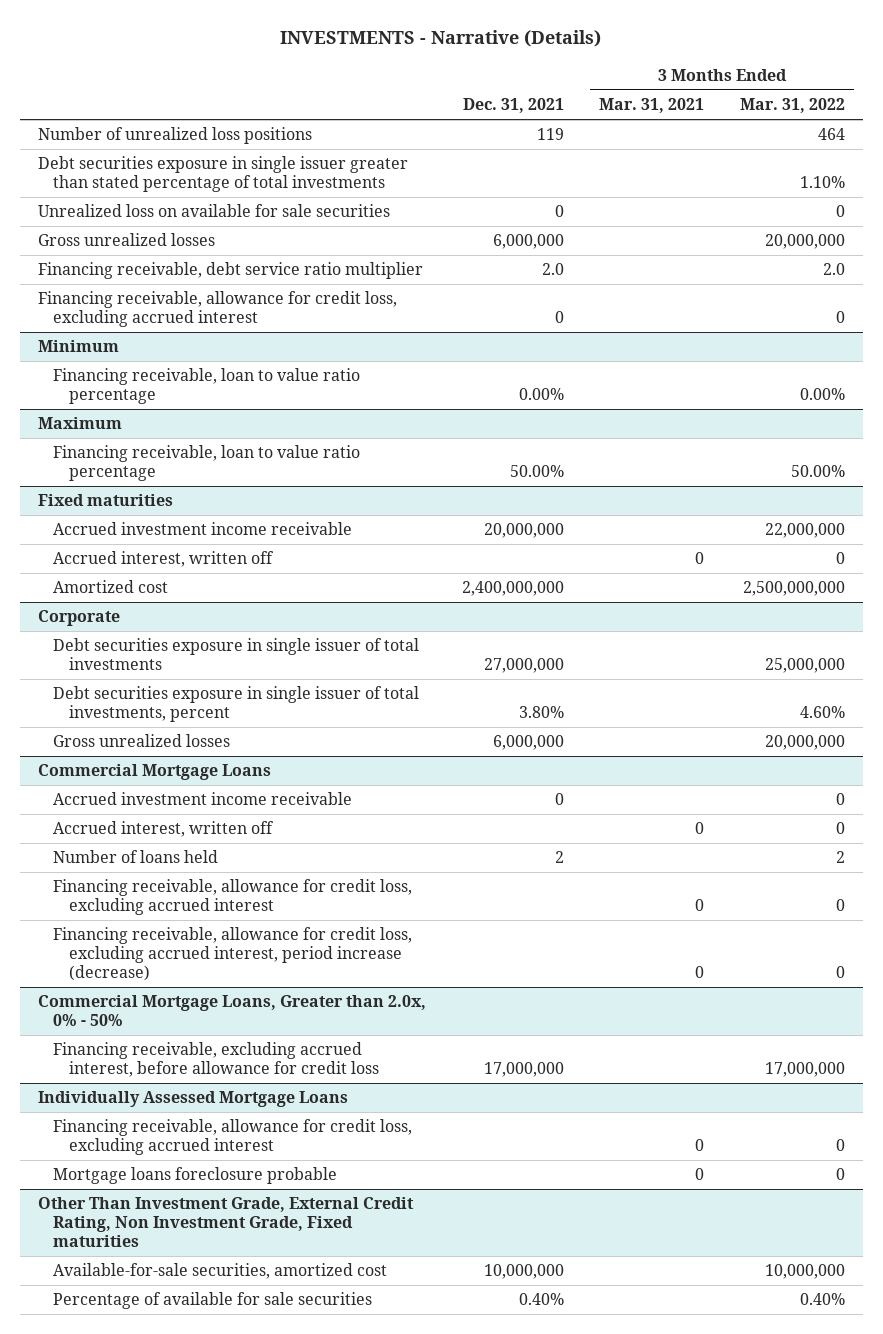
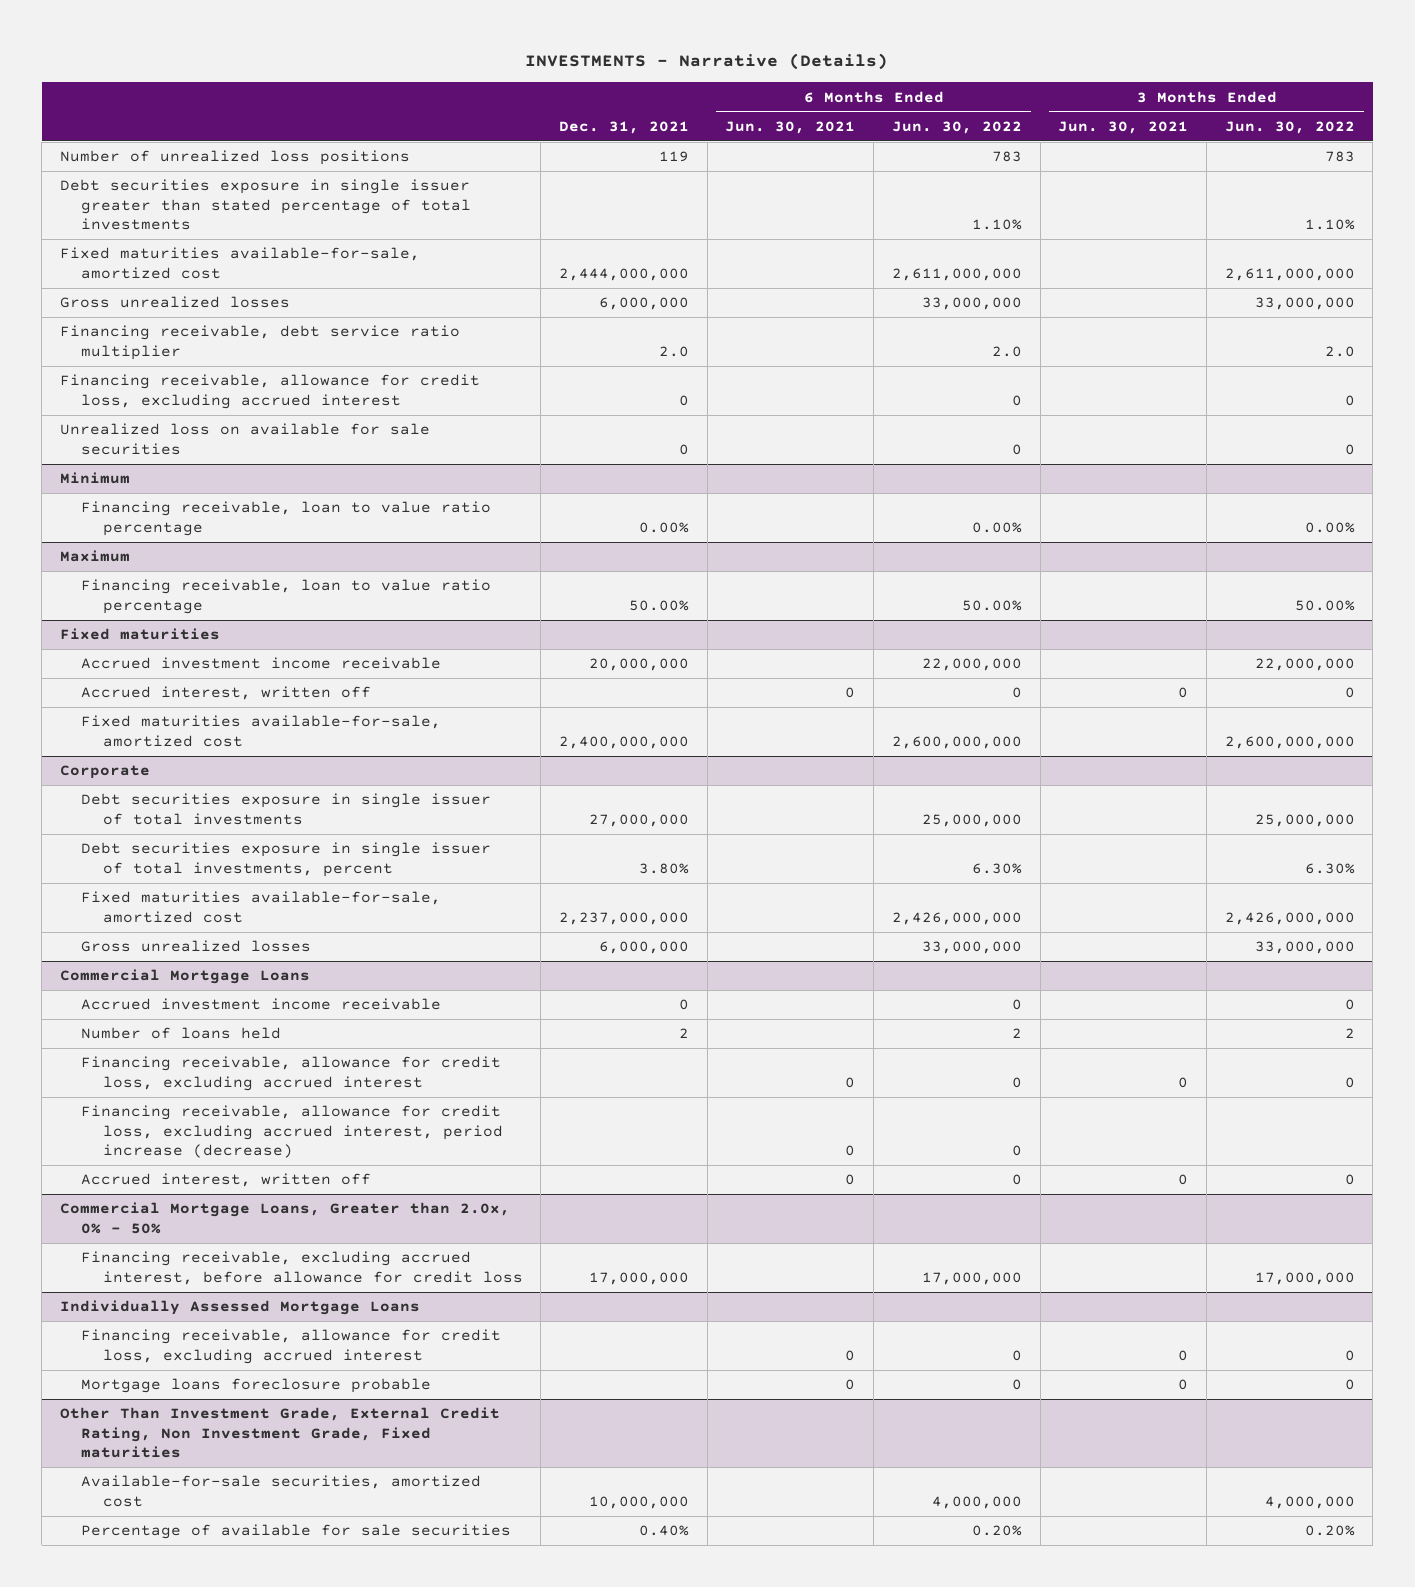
- | Dec. 31, 2021 | 3 Months Ended Mar. 31, 2021 | 3 Months Ended Mar. 31, 2022
+ | Dec. 31, 2021 | 6 Months Ended Jun. 30, 2021 | 6 Months Ended Jun. 30, 2022 | 3 Months Ended Jun. 30, 2021 | 3 Months Ended Jun. 30, 2022
+ Fixed maturities available-for-sale, amortized cost | 2,444,000,000 | | 2,611,000,000 | | 2,611,000,000
moved down: Unrealized loss on available for sale securities | 0 | | 0 | | 0
@ Fixed maturities
- Amortized cost | 2,400,000,000 | | 2,500,000,000
+ Fixed maturities available-for-sale, amortized cost | 2,400,000,000 | | 2,600,000,000 | | 2,600,000,000
@ Corporate
+ Fixed maturities available-for-sale, amortized cost | 2,237,000,000 | | 2,426,000,000 | | 2,426,000,000
@ Commercial Mortgage Loans
moved down: Accrued interest, written off | | 0 | 0 | 0 | 0

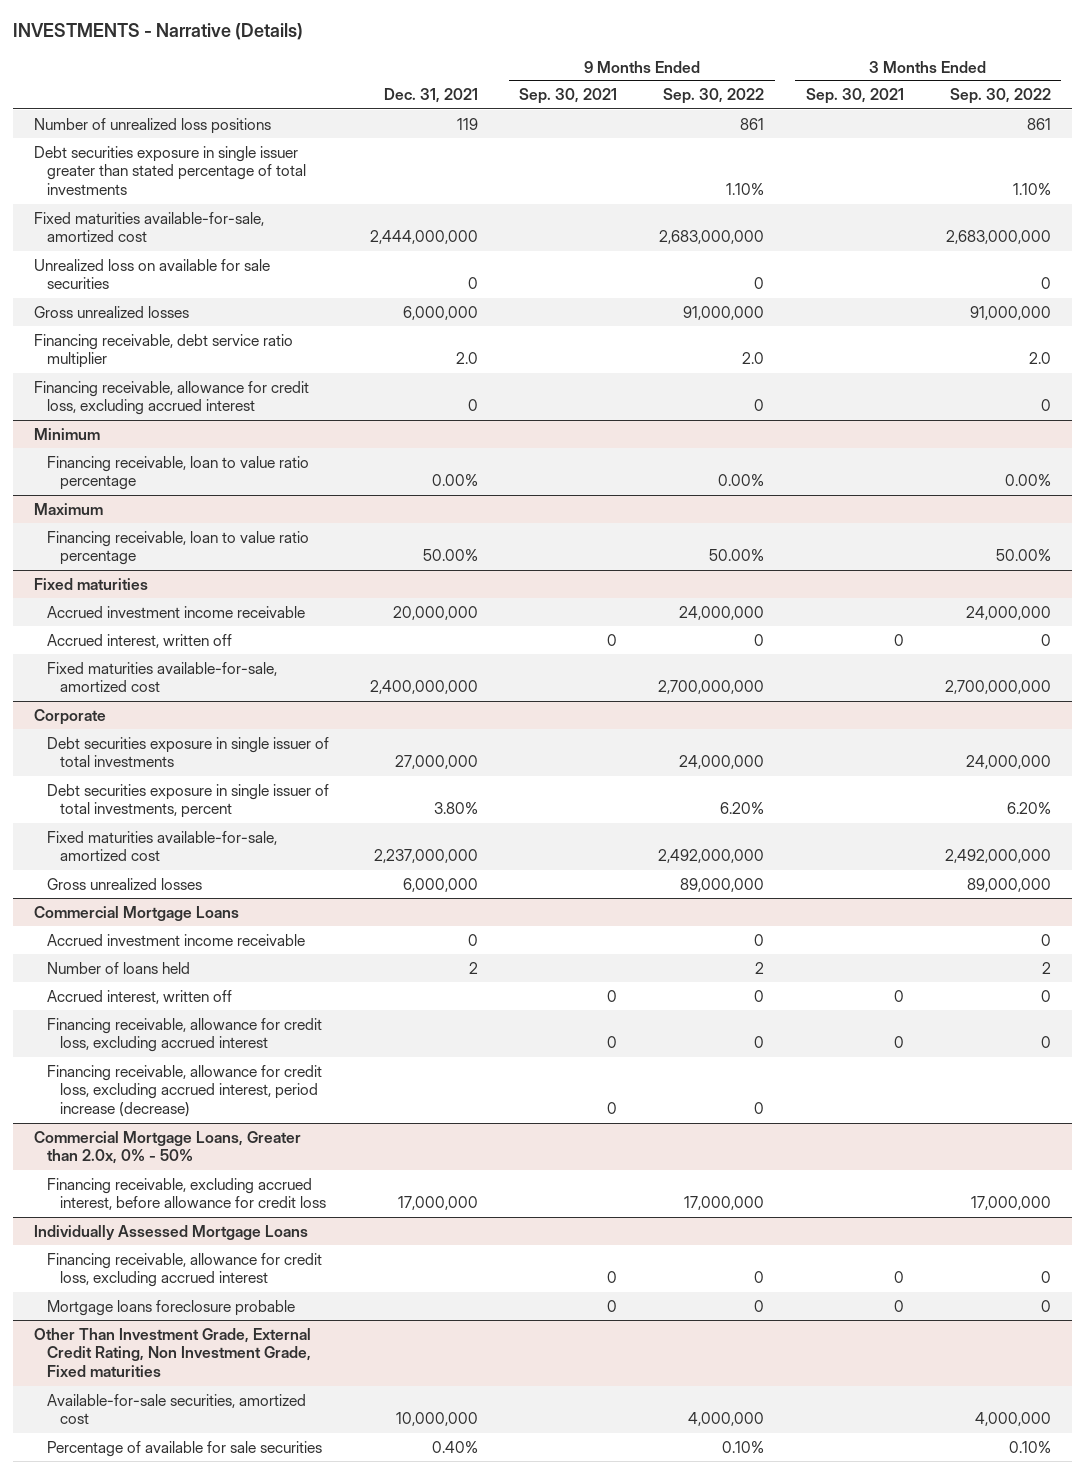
- | Dec. 31, 2021 | 6 Months Ended Jun. 30, 2021 | 6 Months Ended Jun. 30, 2022 | 3 Months Ended Jun. 30, 2021 | 3 Months Ended Jun. 30, 2022
+ | Dec. 31, 2021 | 9 Months Ended Sep. 30, 2021 | 9 Months Ended Sep. 30, 2022 | 3 Months Ended Sep. 30, 2021 | 3 Months Ended Sep. 30, 2022
moved up: Unrealized loss on available for sale securities | 0 | | 0 | | 0
@ Commercial Mortgage Loans
moved up: Accrued interest, written off | | 0 | 0 | 0 | 0

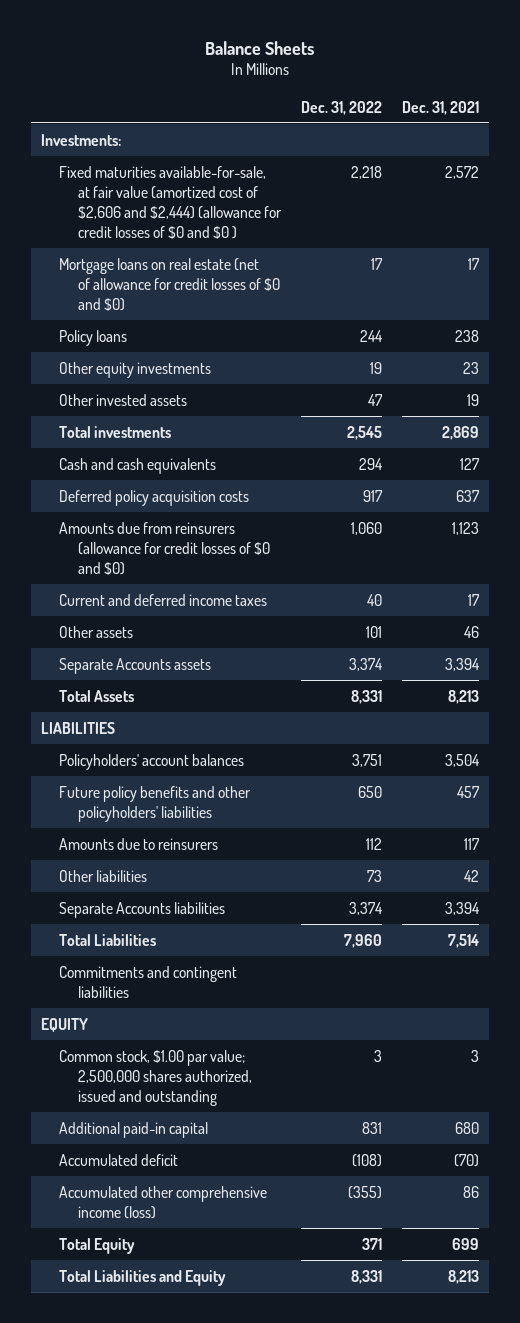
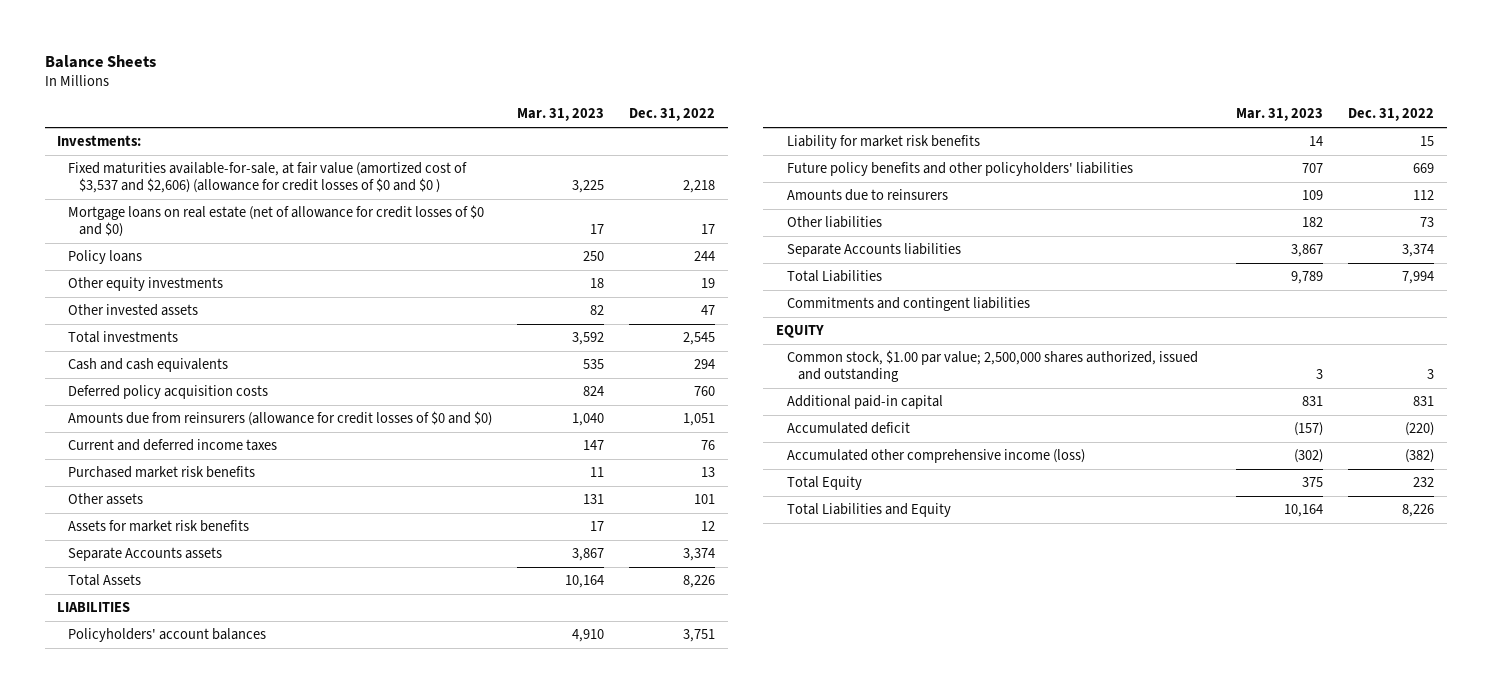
- | Dec. 31, 2022 | Dec. 31, 2021
+ | Mar. 31, 2023 | Dec. 31, 2022
- Fixed maturities available-for-sale, at fair value (amortized cost of $2,606 and $2,444) (allowance for credit losses of $0 and $0 ) | 2,218 | 2,572
+ Fixed maturities available-for-sale, at fair value (amortized cost of $3,537 and $2,606) (allowance for credit losses of $0 and $0 ) | 3,225 | 2,218
- Deferred policy acquisition costs | 917 | 637
- Amounts due from reinsurers (allowance for credit losses of $0 and $0) | 1,060 | 1,123
- Current and deferred income taxes | 40 | 17
+ Deferred policy acquisition costs | 824 | 760
+ Amounts due from reinsurers (allowance for credit losses of $0 and $0) | 1,040 | 1,051
+ Current and deferred income taxes | 147 | 76
+ Purchased market risk benefits | 11 | 13
+ Assets for market risk benefits | 17 | 12
- Total Assets | 8,331 | 8,213
+ Total Assets | 10,164 | 8,226
- Future policy benefits and other policyholders' liabilities | 650 | 457
+ Liability for market risk benefits | 14 | 15
+ Future policy benefits and other policyholders' liabilities | 707 | 669
- Total Liabilities | 7,960 | 7,514
+ Total Liabilities | 9,789 | 7,994
- Accumulated deficit | (108) | (70)
- Accumulated other comprehensive income (loss) | (355) | 86
- Total Equity | 371 | 699
- Total Liabilities and Equity | 8,331 | 8,213
+ Accumulated deficit | (157) | (220)
+ Accumulated other comprehensive income (loss) | (302) | (382)
+ Total Equity | 375 | 232
+ Total Liabilities and Equity | 10,164 | 8,226

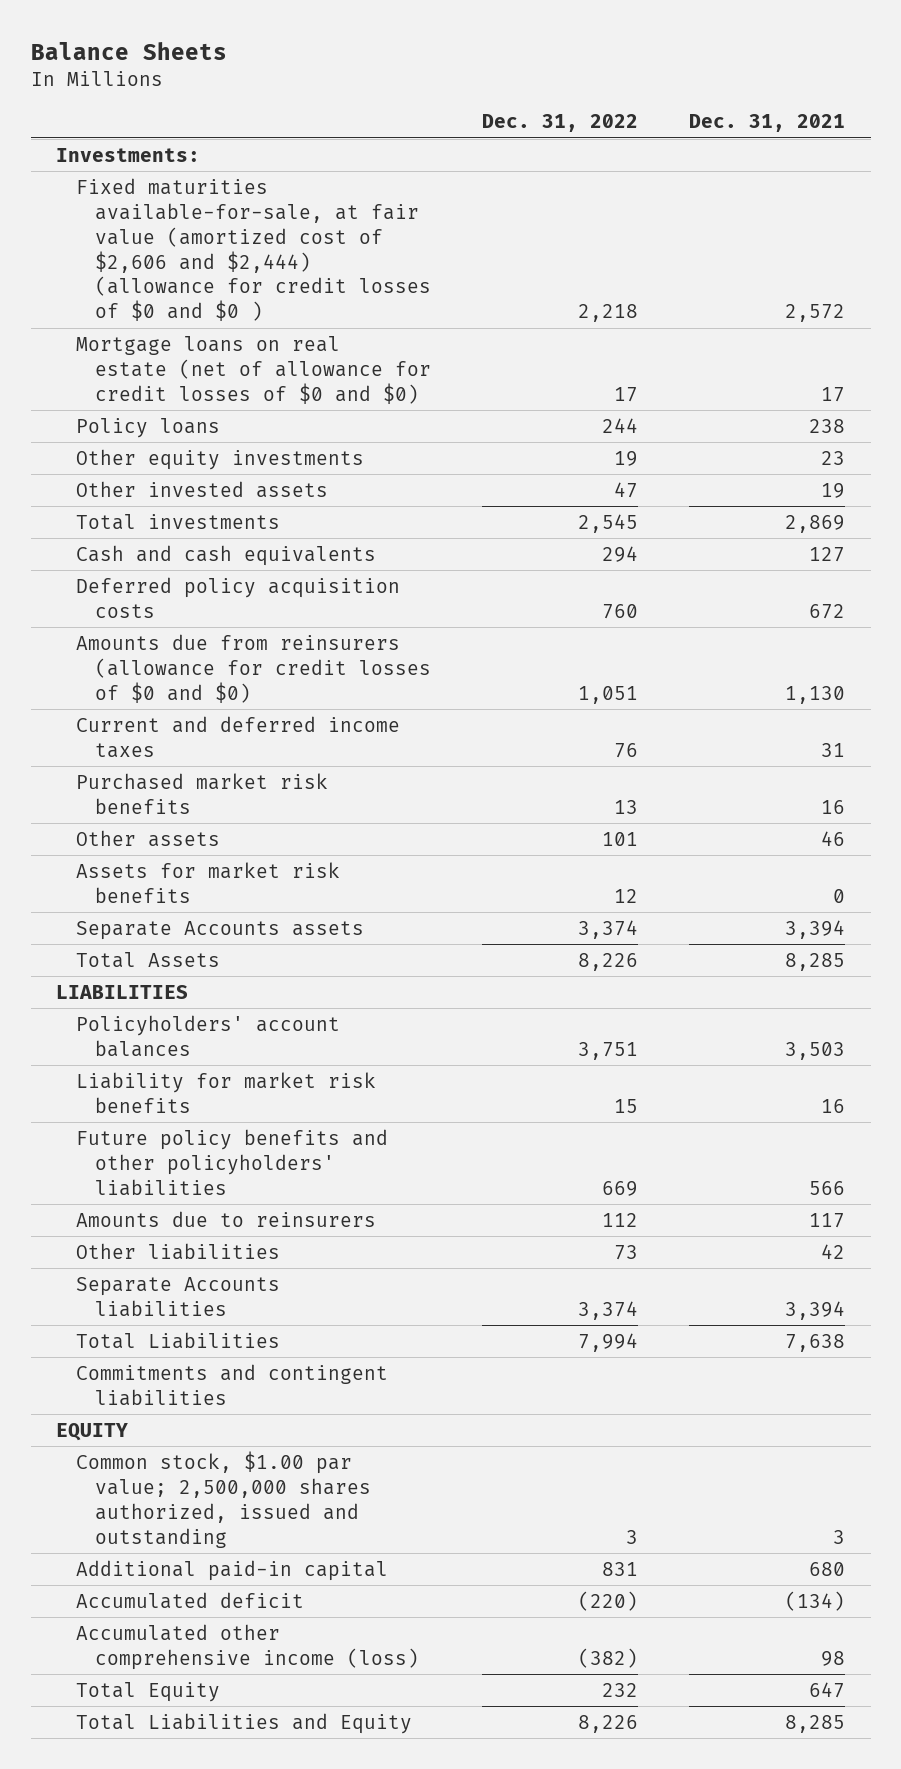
- | Mar. 31, 2023 | Dec. 31, 2022
+ | Dec. 31, 2022 | Dec. 31, 2021
- Fixed maturities available-for-sale, at fair value (amortized cost of $3,537 and $2,606) (allowance for credit losses of $0 and $0 ) | 3,225 | 2,218
+ Fixed maturities available-for-sale, at fair value (amortized cost of $2,606 and $2,444) (allowance for credit losses of $0 and $0 ) | 2,218 | 2,572

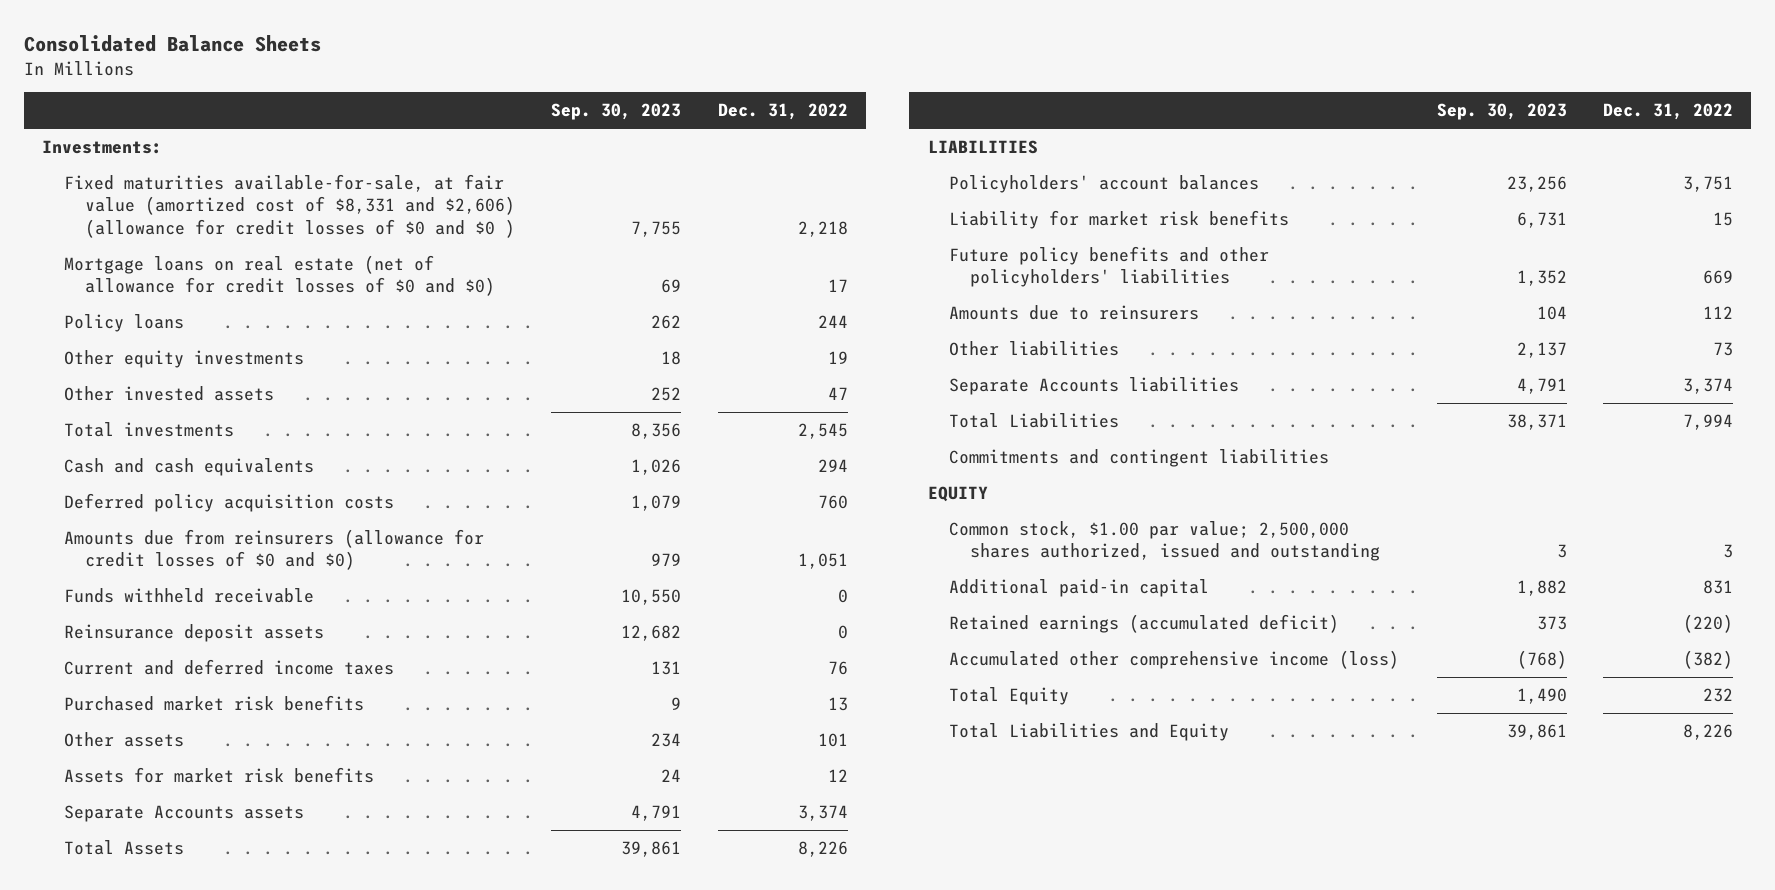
- Balance Sheets
+ Consolidated Balance Sheets
- | Dec. 31, 2022 | Dec. 31, 2021
+ | Sep. 30, 2023 | Dec. 31, 2022
- Fixed maturities available-for-sale, at fair value (amortized cost of $2,606 and $2,444) (allowance for credit losses of $0 and $0 ) | 2,218 | 2,572
+ Fixed maturities available-for-sale, at fair value (amortized cost of $8,331 and $2,606) (allowance for credit losses of $0 and $0 ) | 7,755 | 2,218
+ Funds withheld receivable | 10,550 | 0
+ Reinsurance deposit assets | 12,682 | 0
- Accumulated deficit | (220) | (134)
+ Retained earnings (accumulated deficit) | 373 | (220)

